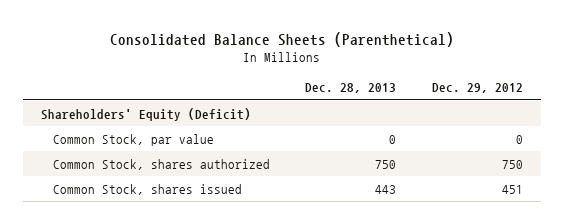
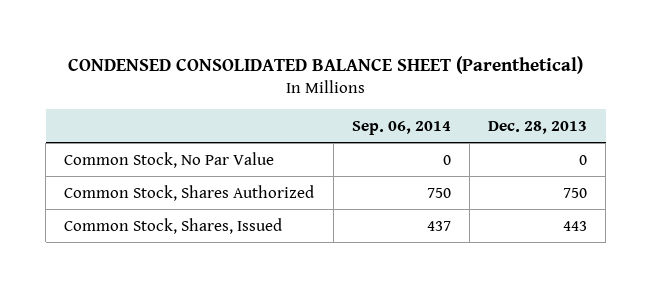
- Consolidated Balance Sheets (Parenthetical)
+ CONDENSED CONSOLIDATED BALANCE SHEET (Parenthetical)
- | Dec. 28, 2013 | Dec. 29, 2012
+ | Sep. 06, 2014 | Dec. 28, 2013
- Shareholders' Equity (Deficit)
- Common Stock, par value | 0 | 0
- Common Stock, shares authorized | 750 | 750
- Common Stock, shares issued | 443 | 451
+ Common Stock, No Par Value | 0 | 0
+ Common Stock, Shares Authorized | 750 | 750
+ Common Stock, Shares, Issued | 437 | 443

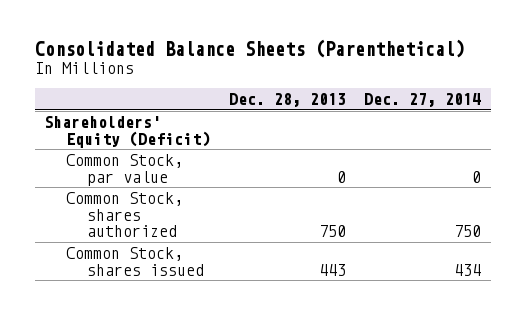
- CONDENSED CONSOLIDATED BALANCE SHEET (Parenthetical)
+ Consolidated Balance Sheets (Parenthetical)
- | Sep. 06, 2014 | Dec. 28, 2013
+ | Dec. 28, 2013 | Dec. 27, 2014
- Common Stock, No Par Value | 0 | 0
- Common Stock, Shares Authorized | 750 | 750
- Common Stock, Shares, Issued | 437 | 443
+ Shareholders' Equity (Deficit)
+ Common Stock, par value | 0 | 0
+ Common Stock, shares authorized | 750 | 750
+ Common Stock, shares issued | 443 | 434

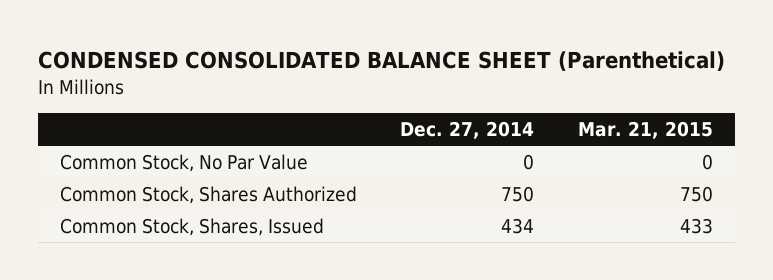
- Consolidated Balance Sheets (Parenthetical)
+ CONDENSED CONSOLIDATED BALANCE SHEET (Parenthetical)
- | Dec. 28, 2013 | Dec. 27, 2014
+ | Dec. 27, 2014 | Mar. 21, 2015
- Shareholders' Equity (Deficit)
- Common Stock, par value | 0 | 0
- Common Stock, shares authorized | 750 | 750
- Common Stock, shares issued | 443 | 434
+ Common Stock, No Par Value | 0 | 0
+ Common Stock, Shares Authorized | 750 | 750
+ Common Stock, Shares, Issued | 434 | 433

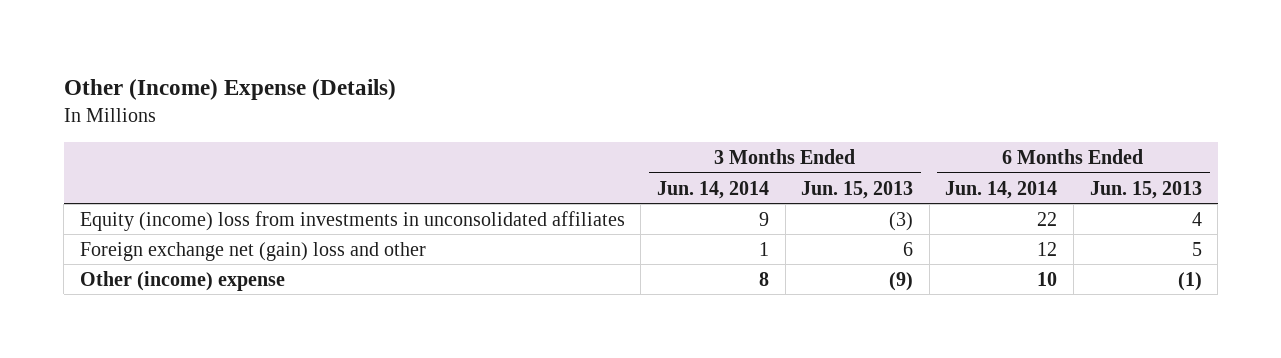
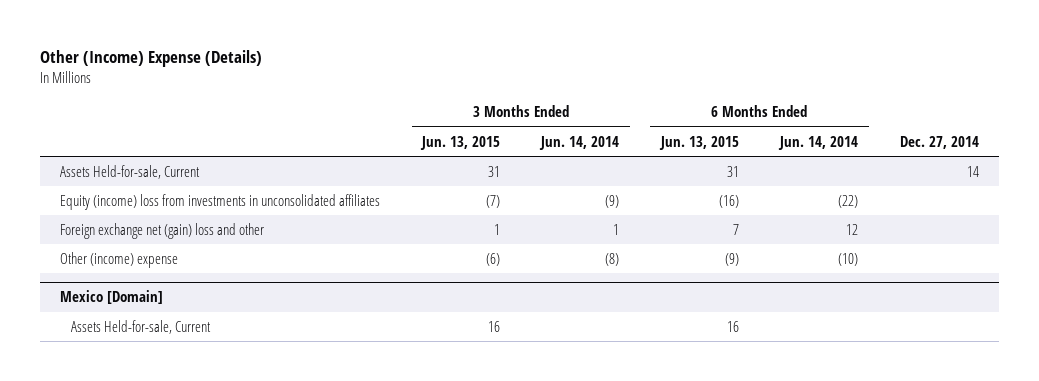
- | 3 Months Ended Jun. 14, 2014 | 3 Months Ended Jun. 15, 2013 | 6 Months Ended Jun. 14, 2014 | 6 Months Ended Jun. 15, 2013
+ | 3 Months Ended Jun. 13, 2015 | 3 Months Ended Jun. 14, 2014 | 6 Months Ended Jun. 13, 2015 | 6 Months Ended Jun. 14, 2014 | Dec. 27, 2014
- Equity (income) loss from investments in unconsolidated affiliates | 9 | (3) | 22 | 4
+ Assets Held-for-sale, Current | 31 | | 31 | | 14
+ Equity (income) loss from investments in unconsolidated affiliates | (7) | (9) | (16) | (22) |
- Other (income) expense | 8 | (9) | 10 | (1)
+ Other (income) expense | (6) | (8) | (9) | (10) |
+ Mexico [Domain]
+ Assets Held-for-sale, Current | 16 | | 16 | |

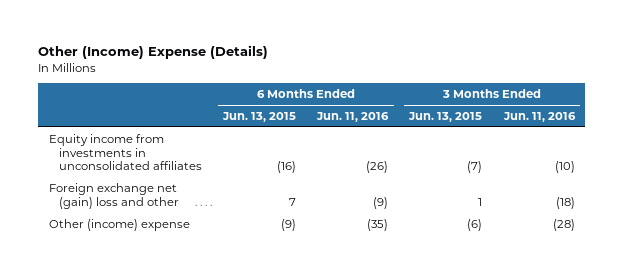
- | 3 Months Ended Jun. 13, 2015 | 3 Months Ended Jun. 14, 2014 | 6 Months Ended Jun. 13, 2015 | 6 Months Ended Jun. 14, 2014 | Dec. 27, 2014
+ | 6 Months Ended Jun. 13, 2015 | 6 Months Ended Jun. 11, 2016 | 3 Months Ended Jun. 13, 2015 | 3 Months Ended Jun. 11, 2016
- Assets Held-for-sale, Current | 31 | | 31 | | 14
- Equity (income) loss from investments in unconsolidated affiliates | (7) | (9) | (16) | (22) |
+ Equity income from investments in unconsolidated affiliates | (16) | (26) | (7) | (10)
- Mexico [Domain]
- Assets Held-for-sale, Current | 16 | | 16 | |

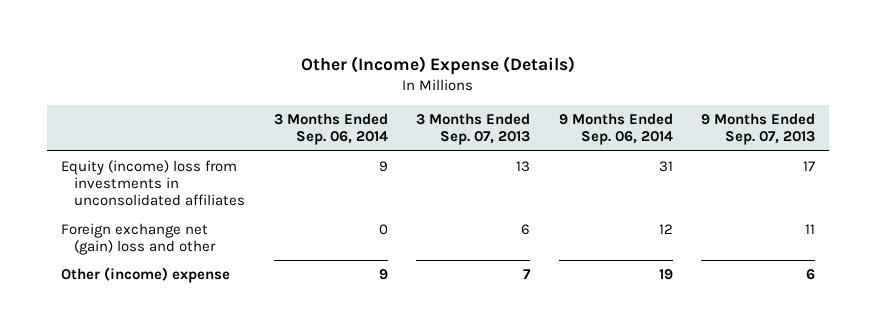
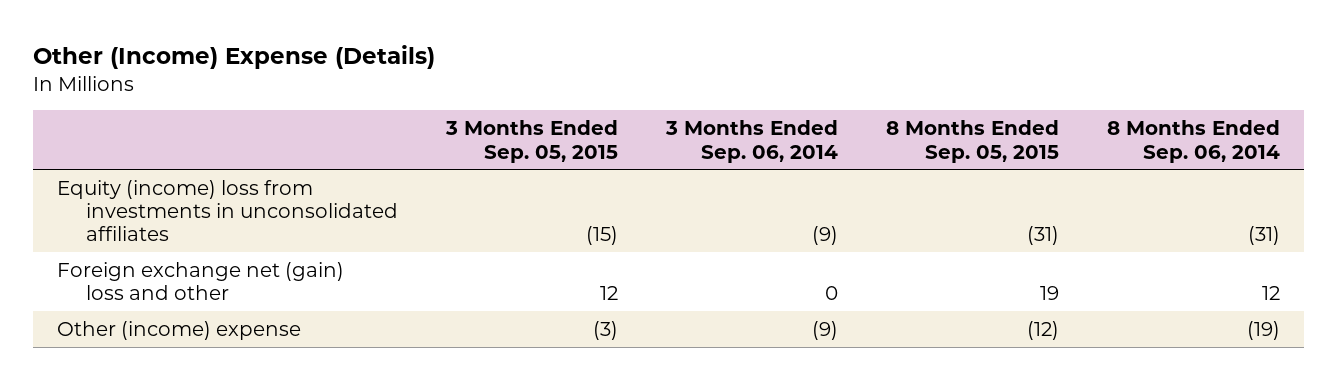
- | 3 Months Ended Sep. 06, 2014 | 3 Months Ended Sep. 07, 2013 | 9 Months Ended Sep. 06, 2014 | 9 Months Ended Sep. 07, 2013
+ | 3 Months Ended Sep. 05, 2015 | 3 Months Ended Sep. 06, 2014 | 8 Months Ended Sep. 05, 2015 | 8 Months Ended Sep. 06, 2014
- Equity (income) loss from investments in unconsolidated affiliates | 9 | 13 | 31 | 17
+ Equity (income) loss from investments in unconsolidated affiliates | (15) | (9) | (31) | (31)
- Other (income) expense | 9 | 7 | 19 | 6
+ Other (income) expense | (3) | (9) | (12) | (19)

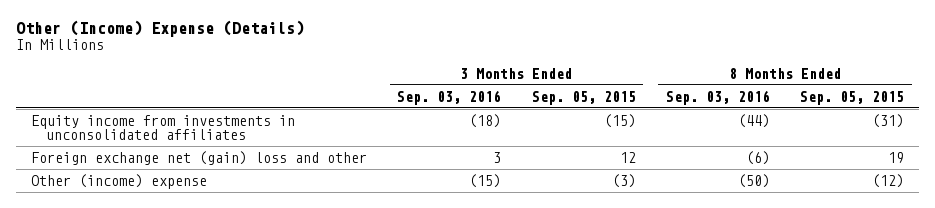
- | 3 Months Ended Sep. 05, 2015 | 3 Months Ended Sep. 06, 2014 | 8 Months Ended Sep. 05, 2015 | 8 Months Ended Sep. 06, 2014
+ | 3 Months Ended Sep. 03, 2016 | 3 Months Ended Sep. 05, 2015 | 8 Months Ended Sep. 03, 2016 | 8 Months Ended Sep. 05, 2015
- Equity (income) loss from investments in unconsolidated affiliates | (15) | (9) | (31) | (31)
+ Equity income from investments in unconsolidated affiliates | (18) | (15) | (44) | (31)

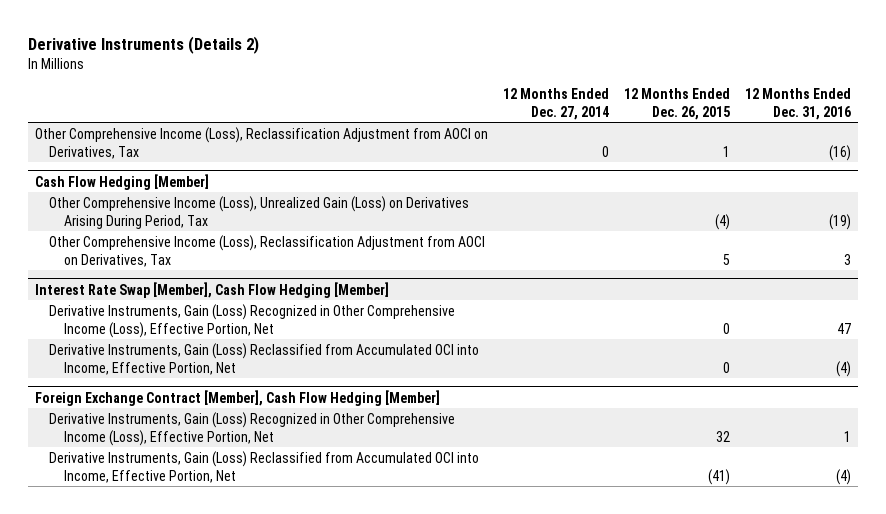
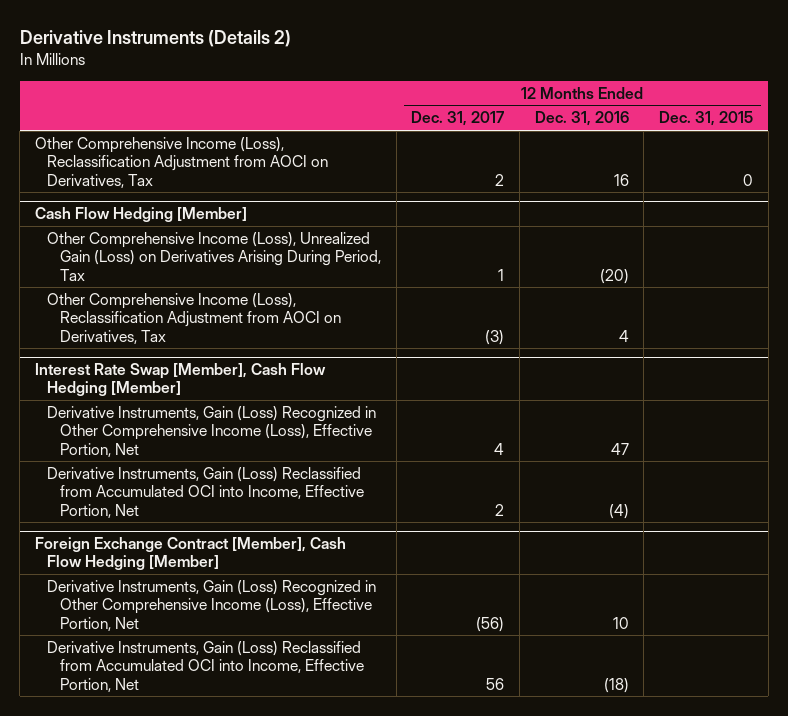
- | 12 Months Ended Dec. 27, 2014 | 12 Months Ended Dec. 26, 2015 | 12 Months Ended Dec. 31, 2016
+ | 12 Months Ended Dec. 31, 2017 | 12 Months Ended Dec. 31, 2016 | 12 Months Ended Dec. 31, 2015
- Other Comprehensive Income (Loss), Reclassification Adjustment from AOCI on Derivatives, Tax | 0 | 1 | (16)
+ Other Comprehensive Income (Loss), Reclassification Adjustment from AOCI on Derivatives, Tax | 2 | 16 | 0
@ Cash Flow Hedging [Member]
- Other Comprehensive Income (Loss), Unrealized Gain (Loss) on Derivatives Arising During Period, Tax | | (4) | (19)
- Other Comprehensive Income (Loss), Reclassification Adjustment from AOCI on Derivatives, Tax | | 5 | 3
+ Other Comprehensive Income (Loss), Unrealized Gain (Loss) on Derivatives Arising During Period, Tax | 1 | (20) |
+ Other Comprehensive Income (Loss), Reclassification Adjustment from AOCI on Derivatives, Tax | (3) | 4 |
@ Foreign Exchange Contract [Member], Cash Flow Hedging [Member]
- Derivative Instruments, Gain (Loss) Recognized in Other Comprehensive Income (Loss), Effective Portion, Net | | 32 | 1
- Derivative Instruments, Gain (Loss) Reclassified from Accumulated OCI into Income, Effective Portion, Net | | (41) | (4)
+ Derivative Instruments, Gain (Loss) Recognized in Other Comprehensive Income (Loss), Effective Portion, Net | (56) | 10 |
+ Derivative Instruments, Gain (Loss) Reclassified from Accumulated OCI into Income, Effective Portion, Net | 56 | (18) |

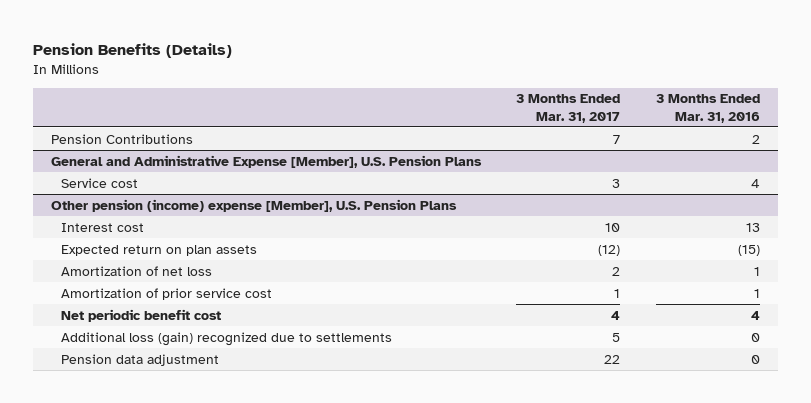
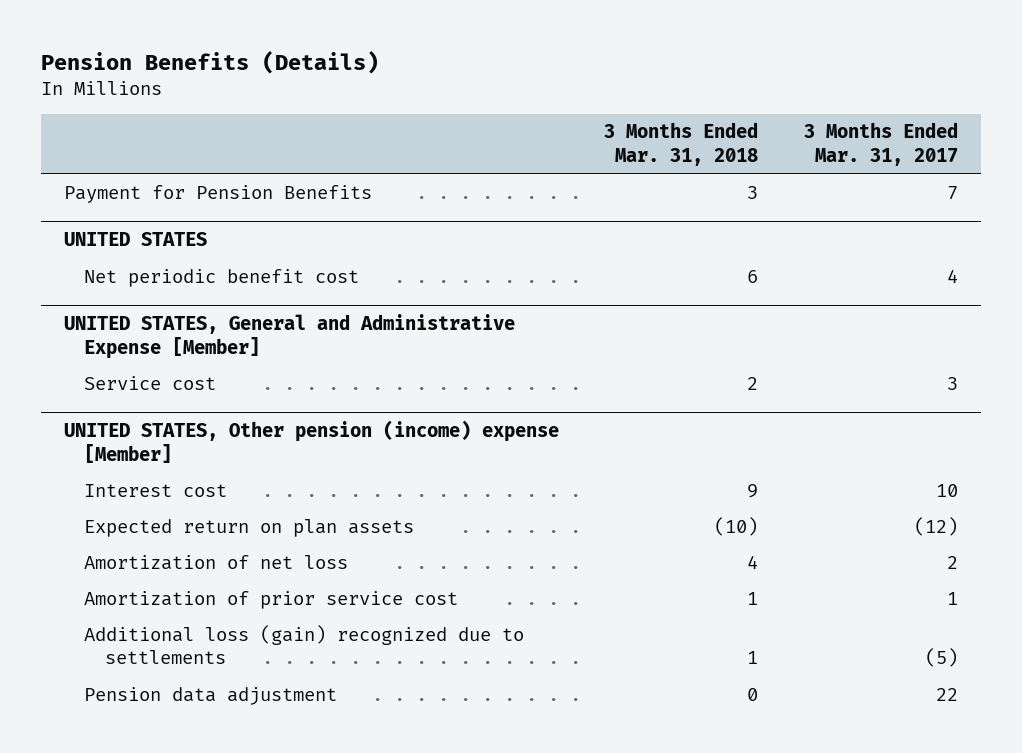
- | 3 Months Ended Mar. 31, 2017 | 3 Months Ended Mar. 31, 2016
+ | 3 Months Ended Mar. 31, 2018 | 3 Months Ended Mar. 31, 2017
- Pension Contributions | 7 | 2
- General and Administrative Expense [Member], U.S. Pension Plans
+ Payment for Pension Benefits | 3 | 7
+ UNITED STATES
+ Net periodic benefit cost | 6 | 4
+ UNITED STATES, General and Administrative Expense [Member]
- Other pension (income) expense [Member], U.S. Pension Plans
+ UNITED STATES, Other pension (income) expense [Member]
- Net periodic benefit cost | 4 | 4
- Additional loss (gain) recognized due to settlements | 5 | 0
+ Additional loss (gain) recognized due to settlements | 1 | (5)

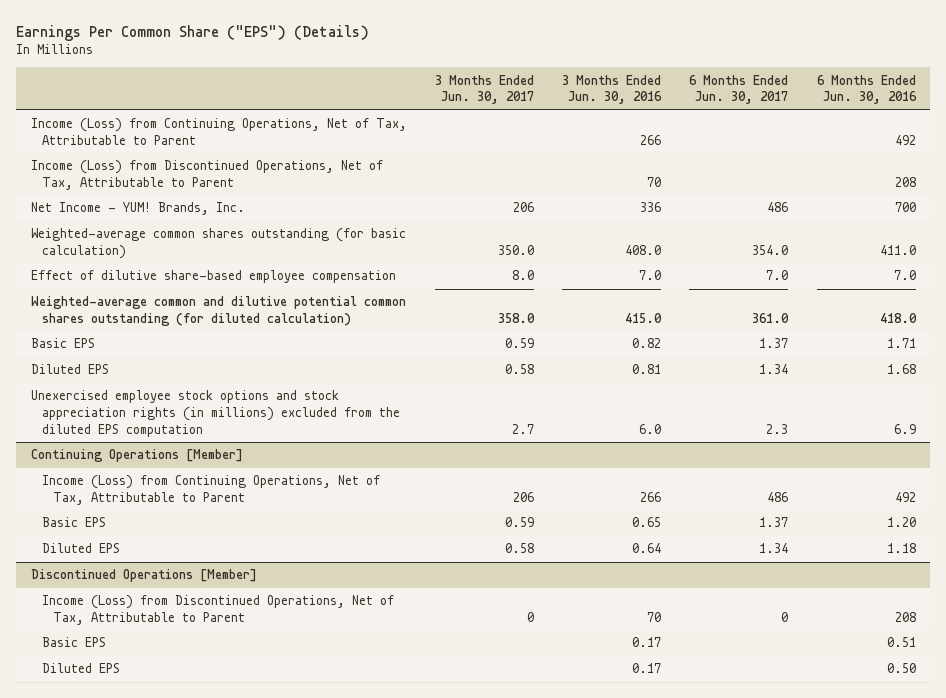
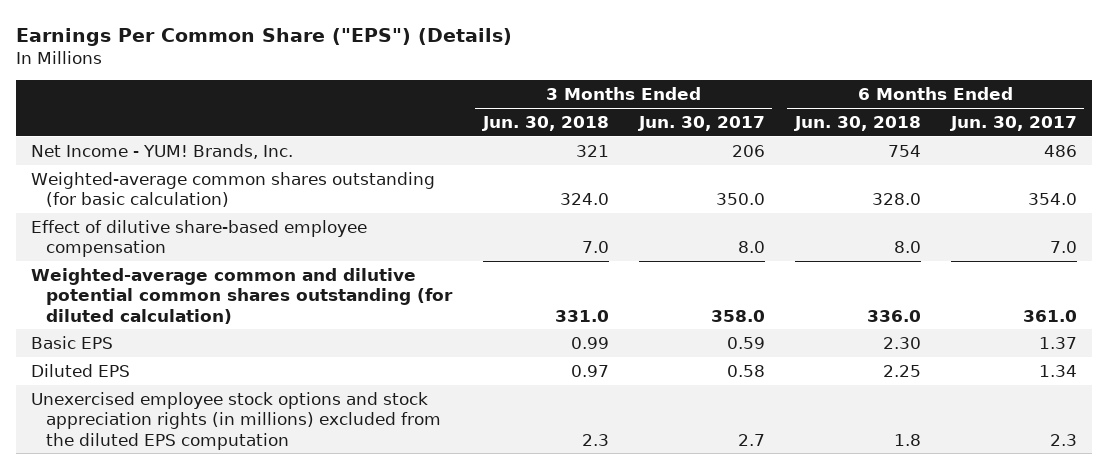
- | 3 Months Ended Jun. 30, 2017 | 3 Months Ended Jun. 30, 2016 | 6 Months Ended Jun. 30, 2017 | 6 Months Ended Jun. 30, 2016
+ | 3 Months Ended Jun. 30, 2018 | 3 Months Ended Jun. 30, 2017 | 6 Months Ended Jun. 30, 2018 | 6 Months Ended Jun. 30, 2017
- Income (Loss) from Continuing Operations, Net of Tax, Attributable to Parent | | 266 | | 492
- Income (Loss) from Discontinued Operations, Net of Tax, Attributable to Parent | | 70 | | 208
- Continuing Operations [Member]
- Income (Loss) from Continuing Operations, Net of Tax, Attributable to Parent | 206 | 266 | 486 | 492
- Basic EPS | 0.59 | 0.65 | 1.37 | 1.20
- Diluted EPS | 0.58 | 0.64 | 1.34 | 1.18
- Discontinued Operations [Member]
- Income (Loss) from Discontinued Operations, Net of Tax, Attributable to Parent | 0 | 70 | 0 | 208
- Basic EPS | | 0.17 | | 0.51
- Diluted EPS | | 0.17 | | 0.50

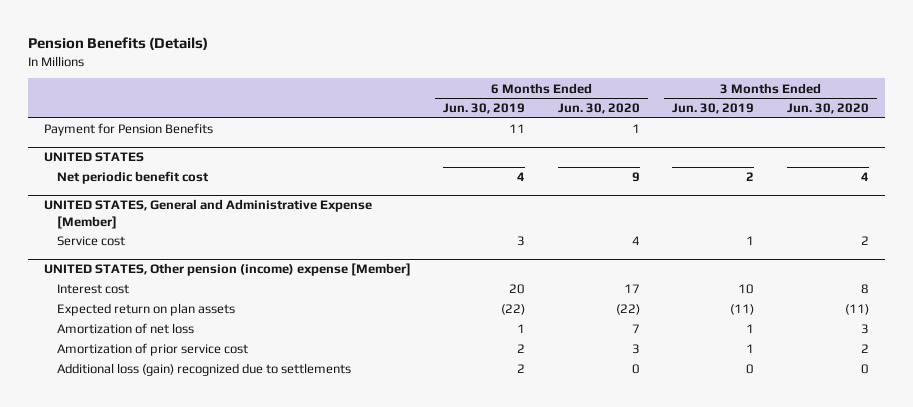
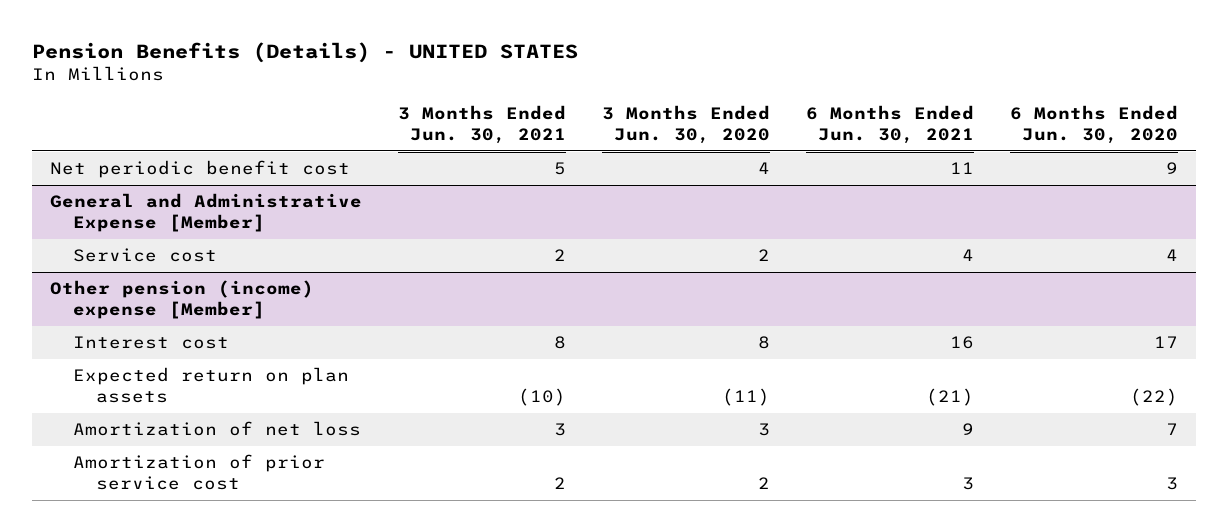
- Pension Benefits (Details)
+ Pension Benefits (Details) - UNITED STATES
- | 6 Months Ended Jun. 30, 2019 | 6 Months Ended Jun. 30, 2020 | 3 Months Ended Jun. 30, 2019 | 3 Months Ended Jun. 30, 2020
+ | 3 Months Ended Jun. 30, 2021 | 3 Months Ended Jun. 30, 2020 | 6 Months Ended Jun. 30, 2021 | 6 Months Ended Jun. 30, 2020
- Payment for Pension Benefits | 11 | 1 | |
- UNITED STATES
- UNITED STATES, General and Administrative Expense [Member]
+ General and Administrative Expense [Member]
- UNITED STATES, Other pension (income) expense [Member]
+ Other pension (income) expense [Member]
- Additional loss (gain) recognized due to settlements | 2 | 0 | 0 | 0

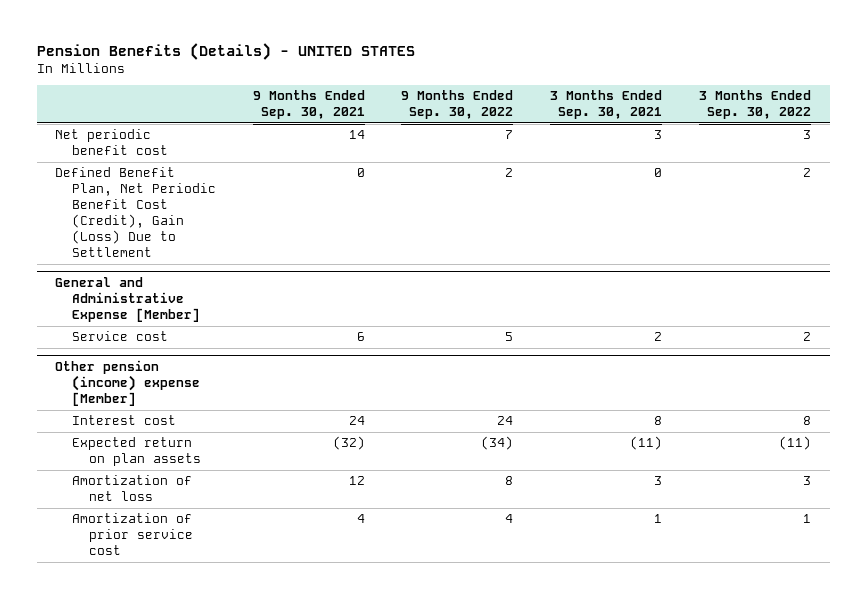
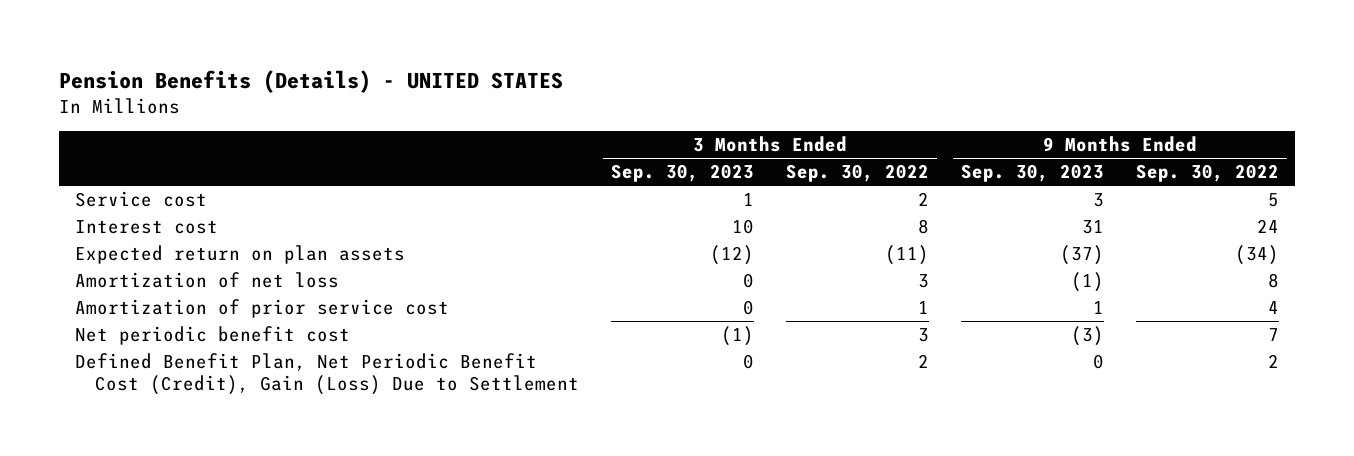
- | 9 Months Ended Sep. 30, 2021 | 9 Months Ended Sep. 30, 2022 | 3 Months Ended Sep. 30, 2021 | 3 Months Ended Sep. 30, 2022
+ | 3 Months Ended Sep. 30, 2023 | 3 Months Ended Sep. 30, 2022 | 9 Months Ended Sep. 30, 2023 | 9 Months Ended Sep. 30, 2022
- General and Administrative Expense [Member]
- Other pension (income) expense [Member]
moved down: Net periodic benefit cost | (1) | 3 | (3) | 7
moved down: Defined Benefit Plan, Net Periodic Benefit Cost (Credit), Gain (Loss) Due to Settlement | 0 | 2 | 0 | 2

